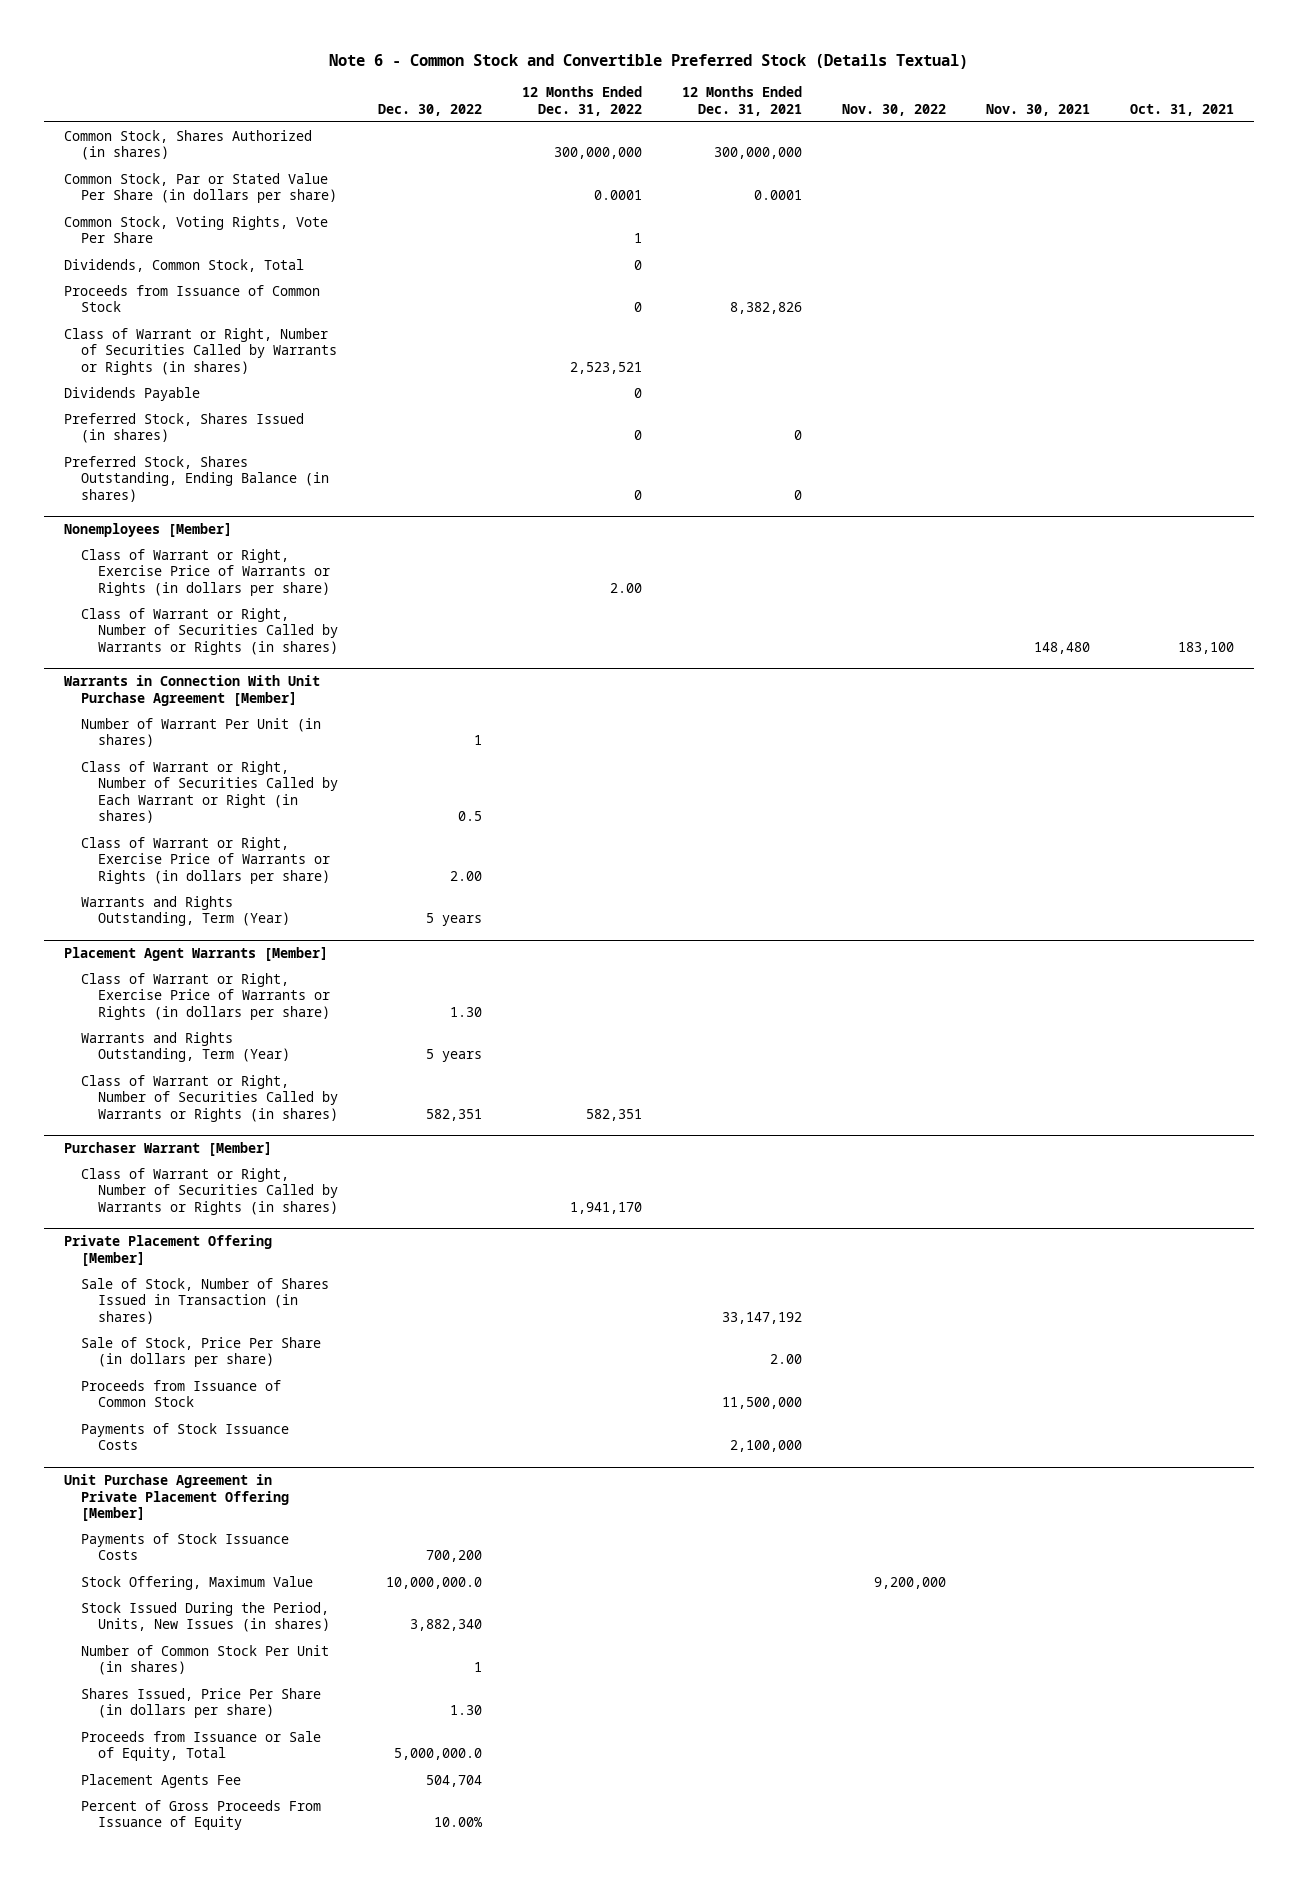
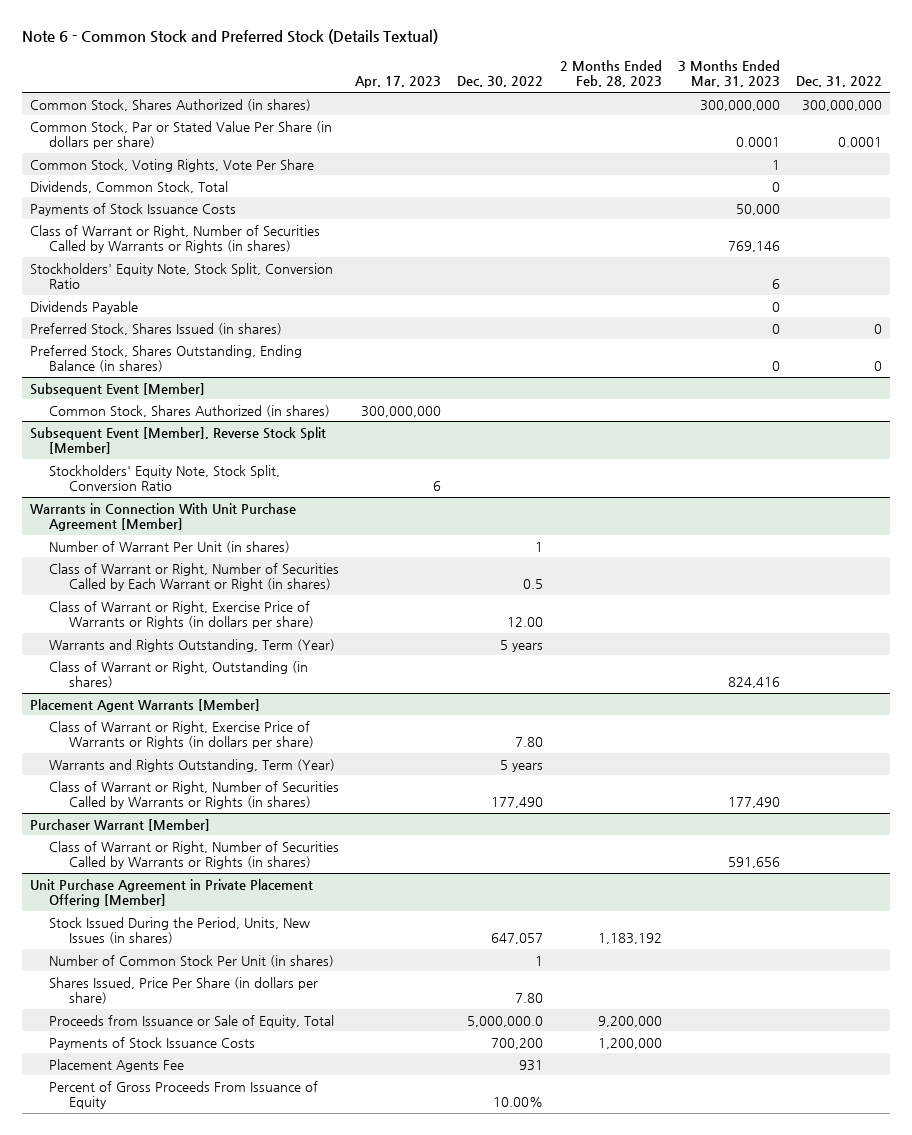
- Note 6 - Common Stock and Convertible Preferred Stock (Details Textual)
+ Note 6 - Common Stock and Preferred Stock (Details Textual)
- | Dec. 30, 2022 | 12 Months Ended Dec. 31, 2022 | 12 Months Ended Dec. 31, 2021 | Nov. 30, 2022 | Nov. 30, 2021 | Oct. 31, 2021
+ | Apr. 17, 2023 | Dec. 30, 2022 | 2 Months Ended Feb. 28, 2023 | 3 Months Ended Mar. 31, 2023 | Dec. 31, 2022
- Proceeds from Issuance of Common Stock | | 0 | 8,382,826 | | |
+ Payments of Stock Issuance Costs | | | | 50,000 |
+ Stockholders' Equity Note, Stock Split, Conversion Ratio | | | | 6 |
- Nonemployees [Member]
- Class of Warrant or Right, Exercise Price of Warrants or Rights (in dollars per share) | | 2.00 | | | |
- Class of Warrant or Right, Number of Securities Called by Warrants or Rights (in shares) | | | | | 148,480 | 183,100
+ Subsequent Event [Member]
+ Common Stock, Shares Authorized (in shares) | 300,000,000 | | | |
+ Subsequent Event [Member], Reverse Stock Split [Member]
+ Stockholders' Equity Note, Stock Split, Conversion Ratio | 6 | | | |
@ Warrants in Connection With Unit Purchase Agreement [Member]
- Class of Warrant or Right, Exercise Price of Warrants or Rights (in dollars per share) | 2.00 | | | | |
+ Class of Warrant or Right, Exercise Price of Warrants or Rights (in dollars per share) | | 12.00 | | |
+ Class of Warrant or Right, Outstanding (in shares) | | | | 824,416 |
@ Placement Agent Warrants [Member]
- Class of Warrant or Right, Exercise Price of Warrants or Rights (in dollars per share) | 1.30 | | | | |
+ Class of Warrant or Right, Exercise Price of Warrants or Rights (in dollars per share) | | 7.80 | | |
- Class of Warrant or Right, Number of Securities Called by Warrants or Rights (in shares) | 582,351 | 582,351 | | | |
+ Class of Warrant or Right, Number of Securities Called by Warrants or Rights (in shares) | | 177,490 | | 177,490 |
- Private Placement Offering [Member]
- Sale of Stock, Number of Shares Issued in Transaction (in shares) | | | 33,147,192 | | |
- Sale of Stock, Price Per Share (in dollars per share) | | | 2.00 | | |
- Proceeds from Issuance of Common Stock | | | 11,500,000 | | |
- Payments of Stock Issuance Costs | | | 2,100,000 | | |
@ Unit Purchase Agreement in Private Placement Offering [Member]
- Stock Offering, Maximum Value | 10,000,000.0 | | | 9,200,000 | |
- Stock Issued During the Period, Units, New Issues (in shares) | 3,882,340 | | | | |
+ Stock Issued During the Period, Units, New Issues (in shares) | | 647,057 | 1,183,192 | |
- Shares Issued, Price Per Share (in dollars per share) | 1.30 | | | | |
+ Shares Issued, Price Per Share (in dollars per share) | | 7.80 | | |
- Placement Agents Fee | 504,704 | | | | |
moved down: Payments of Stock Issuance Costs | | 700,200 | 1,200,000 | |
+ Placement Agents Fee | | 931 | | |

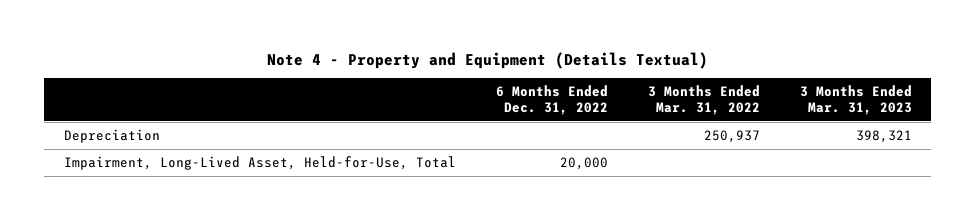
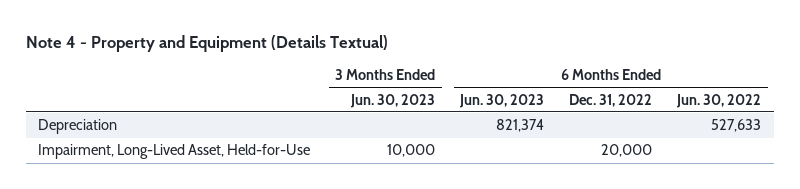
- | 6 Months Ended Dec. 31, 2022 | 3 Months Ended Mar. 31, 2022 | 3 Months Ended Mar. 31, 2023
+ | 3 Months Ended Jun. 30, 2023 | 6 Months Ended Jun. 30, 2023 | 6 Months Ended Dec. 31, 2022 | 6 Months Ended Jun. 30, 2022
- Impairment, Long-Lived Asset, Held-for-Use, Total | 20,000 | |
+ Impairment, Long-Lived Asset, Held-for-Use | 10,000 | | 20,000 |

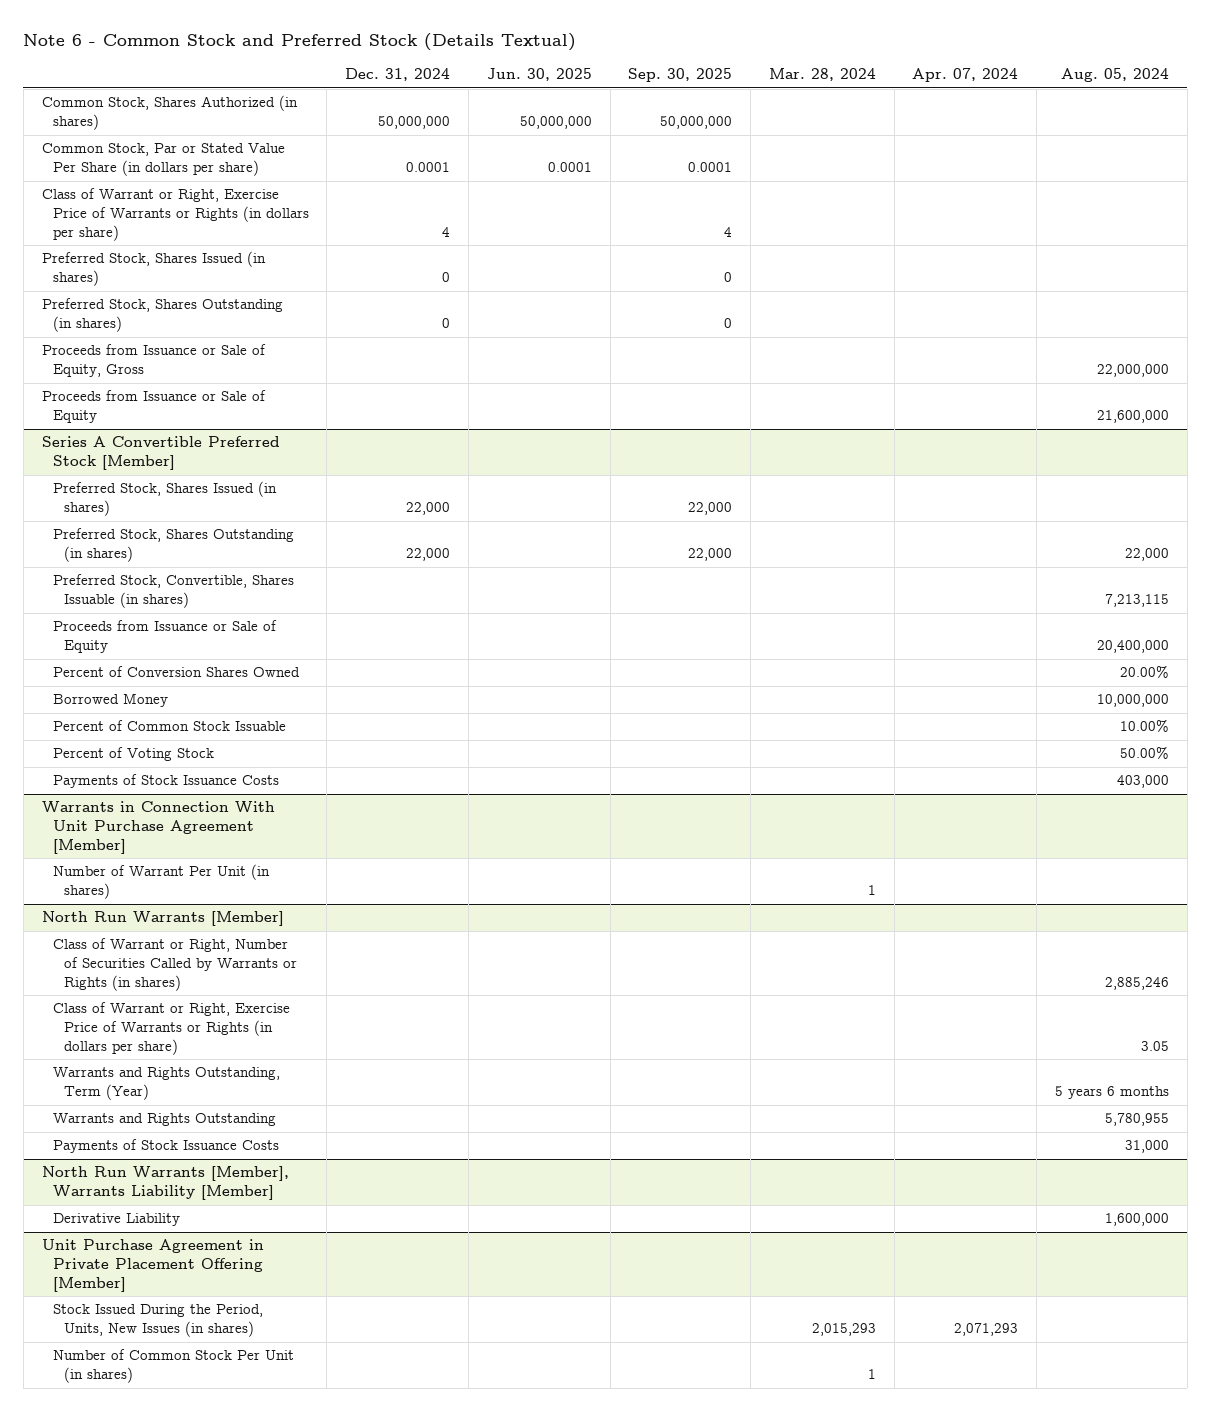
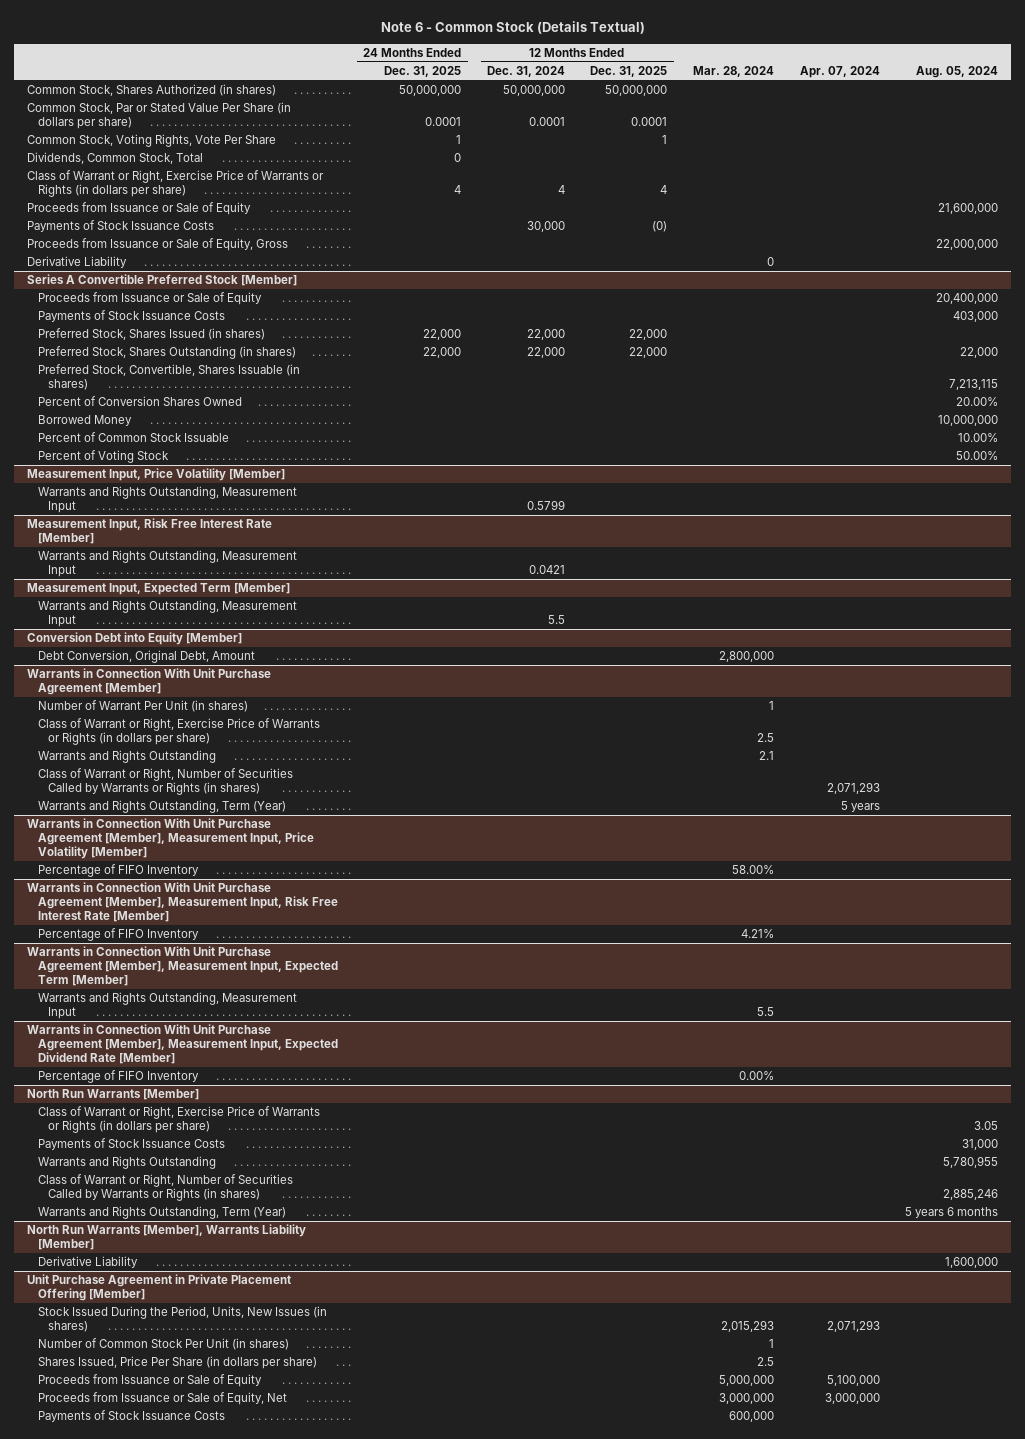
- Note 6 - Common Stock and Preferred Stock (Details Textual)
+ Note 6 - Common Stock (Details Textual)
- | Dec. 31, 2024 | Jun. 30, 2025 | Sep. 30, 2025 | Mar. 28, 2024 | Apr. 07, 2024 | Aug. 05, 2024
+ | 24 Months Ended Dec. 31, 2025 | 12 Months Ended Dec. 31, 2024 | 12 Months Ended Dec. 31, 2025 | Mar. 28, 2024 | Apr. 07, 2024 | Aug. 05, 2024
+ Common Stock, Voting Rights, Vote Per Share | 1 | | 1 | | |
+ Dividends, Common Stock, Total | 0 | | | | |
- Preferred Stock, Shares Issued (in shares) | 0 | | 0 | | |
- Preferred Stock, Shares Outstanding (in shares) | 0 | | 0 | | |
+ Payments of Stock Issuance Costs | | 30,000 | (0) | | |
moved down: Proceeds from Issuance or Sale of Equity, Gross | | | | | | 22,000,000
+ Derivative Liability | | | | 0 | |
@ Series A Convertible Preferred Stock [Member]
moved up: Proceeds from Issuance or Sale of Equity | | | | | | 20,400,000
moved up: Payments of Stock Issuance Costs | | | | | | 403,000
+ Measurement Input, Price Volatility [Member]
+ Warrants and Rights Outstanding, Measurement Input | | 0.5799 | | | |
+ Measurement Input, Risk Free Interest Rate [Member]
+ Warrants and Rights Outstanding, Measurement Input | | 0.0421 | | | |
+ Measurement Input, Expected Term [Member]
+ Warrants and Rights Outstanding, Measurement Input | | 5.5 | | | |
+ Conversion Debt into Equity [Member]
+ Debt Conversion, Original Debt, Amount | | | | 2,800,000 | |
@ Warrants in Connection With Unit Purchase Agreement [Member]
+ Class of Warrant or Right, Exercise Price of Warrants or Rights (in dollars per share) | | | | 2.5 | |
+ Warrants and Rights Outstanding | | | | 2.1 | |
+ Class of Warrant or Right, Number of Securities Called by Warrants or Rights (in shares) | | | | | 2,071,293 |
+ Warrants and Rights Outstanding, Term (Year) | | | | | 5 years |
+ Warrants in Connection With Unit Purchase Agreement [Member], Measurement Input, Price Volatility [Member]
+ Percentage of FIFO Inventory | | | | 58.00% | |
+ Warrants in Connection With Unit Purchase Agreement [Member], Measurement Input, Risk Free Interest Rate [Member]
+ Percentage of FIFO Inventory | | | | 4.21% | |
+ Warrants in Connection With Unit Purchase Agreement [Member], Measurement Input, Expected Term [Member]
+ Warrants and Rights Outstanding, Measurement Input | | | | 5.5 | |
+ Warrants in Connection With Unit Purchase Agreement [Member], Measurement Input, Expected Dividend Rate [Member]
+ Percentage of FIFO Inventory | | | | 0.00% | |
@ North Run Warrants [Member]
moved down: Warrants and Rights Outstanding | | | | | | 5,780,955
moved down: Class of Warrant or Right, Number of Securities Called by Warrants or Rights (in shares) | | | | | | 2,885,246
moved down: Warrants and Rights Outstanding, Term (Year) | | | | | | 5 years 6 months
@ Unit Purchase Agreement in Private Placement Offering [Member]
+ Shares Issued, Price Per Share (in dollars per share) | | | | 2.5 | |
+ Proceeds from Issuance or Sale of Equity | | | | 5,000,000 | 5,100,000 |
+ Proceeds from Issuance or Sale of Equity, Net | | | | 3,000,000 | 3,000,000 |
+ Payments of Stock Issuance Costs | | | | 600,000 | |

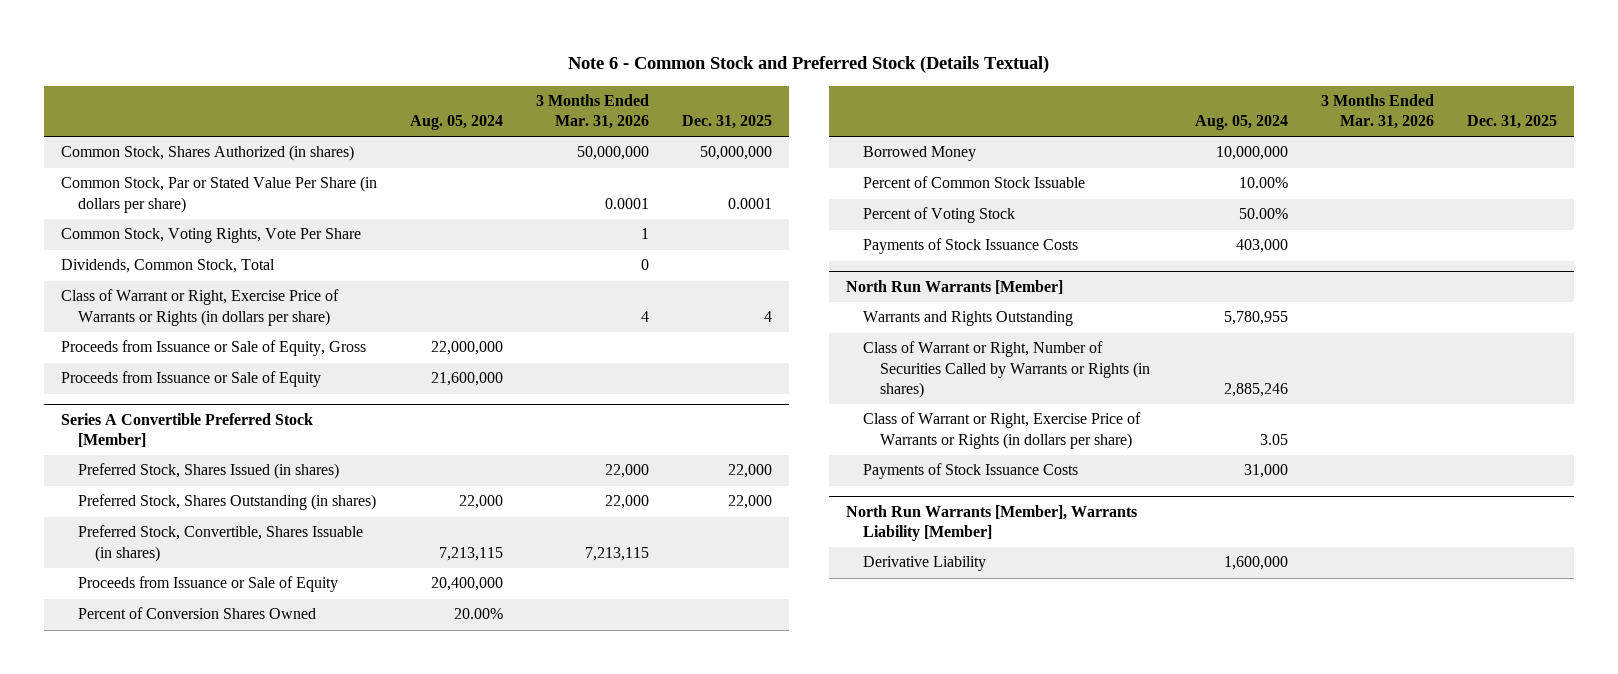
- Note 6 - Common Stock (Details Textual)
+ Note 6 - Common Stock and Preferred Stock (Details Textual)
- | 24 Months Ended Dec. 31, 2025 | 12 Months Ended Dec. 31, 2024 | 12 Months Ended Dec. 31, 2025 | Mar. 28, 2024 | Apr. 07, 2024 | Aug. 05, 2024
+ | Aug. 05, 2024 | 3 Months Ended Mar. 31, 2026 | Dec. 31, 2025
- Payments of Stock Issuance Costs | | 30,000 | (0) | | |
- Derivative Liability | | | | 0 | |
moved down: Proceeds from Issuance or Sale of Equity | 21,600,000 | |
@ Series A Convertible Preferred Stock [Member]
moved down: Proceeds from Issuance or Sale of Equity | 20,400,000 | |
- Measurement Input, Price Volatility [Member]
- Warrants and Rights Outstanding, Measurement Input | | 0.5799 | | | |
- Measurement Input, Risk Free Interest Rate [Member]
- Warrants and Rights Outstanding, Measurement Input | | 0.0421 | | | |
- Measurement Input, Expected Term [Member]
- Warrants and Rights Outstanding, Measurement Input | | 5.5 | | | |
- Conversion Debt into Equity [Member]
- Debt Conversion, Original Debt, Amount | | | | 2,800,000 | |
- Warrants in Connection With Unit Purchase Agreement [Member]
- Number of Warrant Per Unit (in shares) | | | | 1 | |
- Class of Warrant or Right, Exercise Price of Warrants or Rights (in dollars per share) | | | | 2.5 | |
- Warrants and Rights Outstanding | | | | 2.1 | |
- Class of Warrant or Right, Number of Securities Called by Warrants or Rights (in shares) | | | | | 2,071,293 |
- Warrants and Rights Outstanding, Term (Year) | | | | | 5 years |
- Warrants in Connection With Unit Purchase Agreement [Member], Measurement Input, Price Volatility [Member]
- Percentage of FIFO Inventory | | | | 58.00% | |
- Warrants in Connection With Unit Purchase Agreement [Member], Measurement Input, Risk Free Interest Rate [Member]
- Percentage of FIFO Inventory | | | | 4.21% | |
- Warrants in Connection With Unit Purchase Agreement [Member], Measurement Input, Expected Term [Member]
- Warrants and Rights Outstanding, Measurement Input | | | | 5.5 | |
- Warrants in Connection With Unit Purchase Agreement [Member], Measurement Input, Expected Dividend Rate [Member]
- Percentage of FIFO Inventory | | | | 0.00% | |
@ Series A Convertible Preferred Stock [Member]
moved down: Payments of Stock Issuance Costs | 403,000 | |
@ North Run Warrants [Member]
- Warrants and Rights Outstanding, Term (Year) | | | | | | 5 years 6 months
moved down: Class of Warrant or Right, Exercise Price of Warrants or Rights (in dollars per share) | 3.05 | |
moved down: Payments of Stock Issuance Costs | 31,000 | |
- Unit Purchase Agreement in Private Placement Offering [Member]
- Stock Issued During the Period, Units, New Issues (in shares) | | | | 2,015,293 | 2,071,293 |
- Number of Common Stock Per Unit (in shares) | | | | 1 | |
- Shares Issued, Price Per Share (in dollars per share) | | | | 2.5 | |
- Proceeds from Issuance or Sale of Equity | | | | 5,000,000 | 5,100,000 |
- Proceeds from Issuance or Sale of Equity, Net | | | | 3,000,000 | 3,000,000 |
- Payments of Stock Issuance Costs | | | | 600,000 | |

